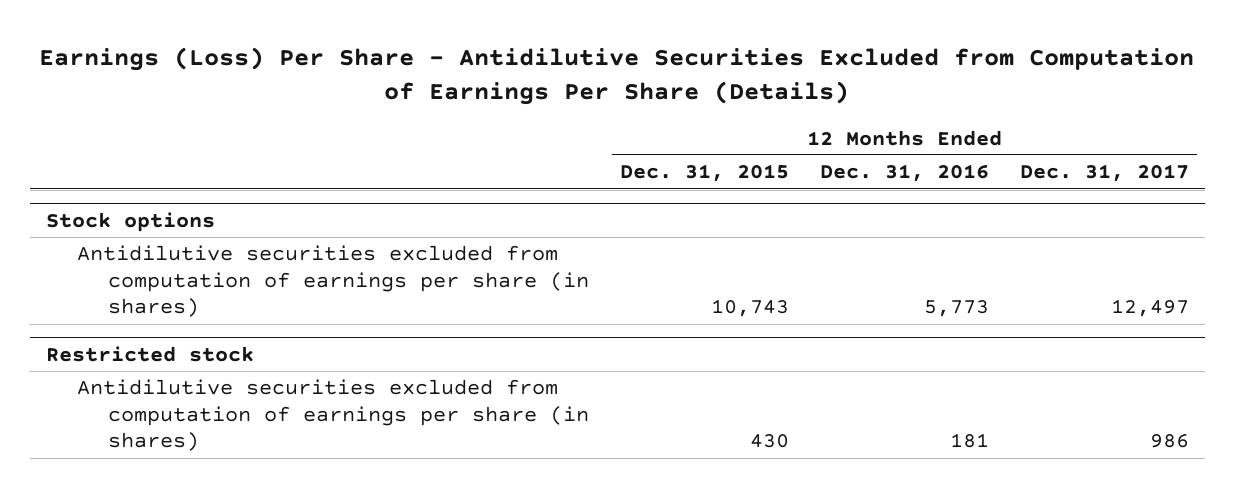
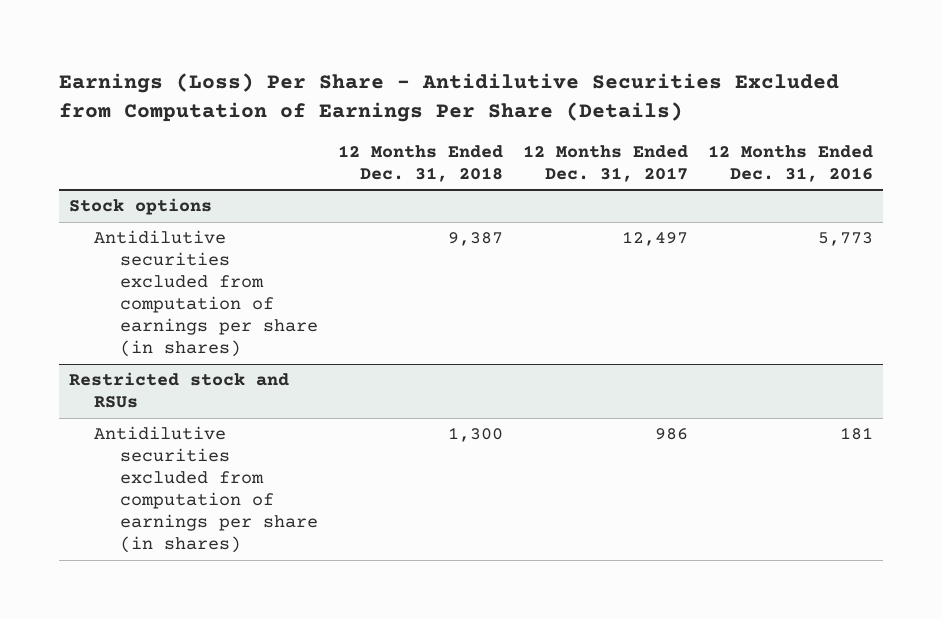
- | 12 Months Ended Dec. 31, 2015 | 12 Months Ended Dec. 31, 2016 | 12 Months Ended Dec. 31, 2017
+ | 12 Months Ended Dec. 31, 2018 | 12 Months Ended Dec. 31, 2017 | 12 Months Ended Dec. 31, 2016
- Restricted stock
+ Restricted stock and RSUs

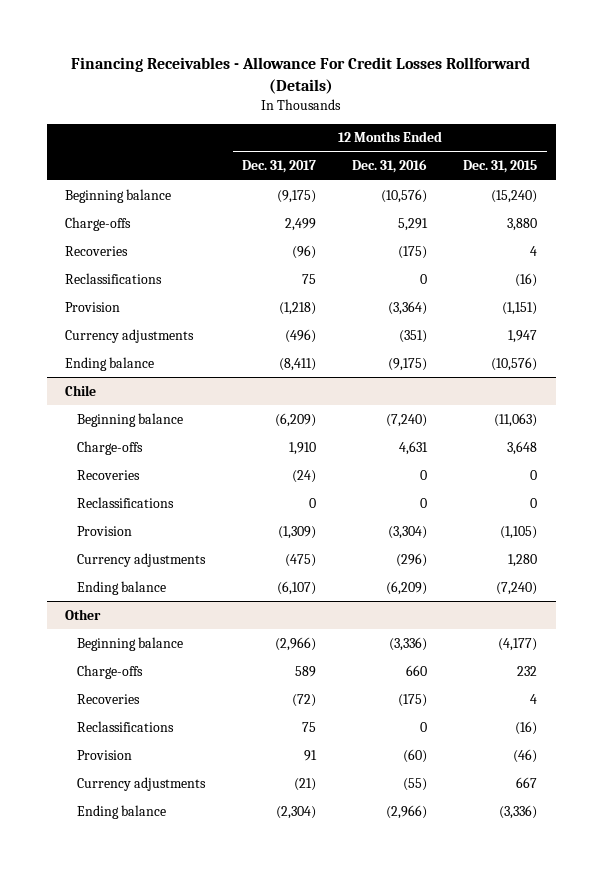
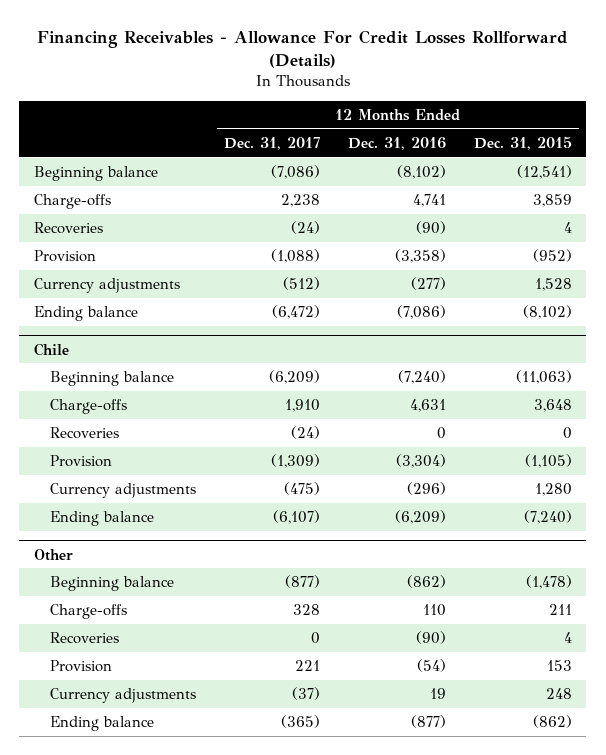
- Beginning balance | (9,175) | (10,576) | (15,240)
- Charge-offs | 2,499 | 5,291 | 3,880
- Recoveries | (96) | (175) | 4
- Reclassifications | 75 | 0 | (16)
- Provision | (1,218) | (3,364) | (1,151)
- Currency adjustments | (496) | (351) | 1,947
- Ending balance | (8,411) | (9,175) | (10,576)
+ Beginning balance | (7,086) | (8,102) | (12,541)
+ Charge-offs | 2,238 | 4,741 | 3,859
+ Recoveries | (24) | (90) | 4
+ Provision | (1,088) | (3,358) | (952)
+ Currency adjustments | (512) | (277) | 1,528
+ Ending balance | (6,472) | (7,086) | (8,102)
@ Chile
- Reclassifications | 0 | 0 | 0
@ Other
- Beginning balance | (2,966) | (3,336) | (4,177)
- Charge-offs | 589 | 660 | 232
- Recoveries | (72) | (175) | 4
- Reclassifications | 75 | 0 | (16)
- Provision | 91 | (60) | (46)
- Currency adjustments | (21) | (55) | 667
- Ending balance | (2,304) | (2,966) | (3,336)
+ Beginning balance | (877) | (862) | (1,478)
+ Charge-offs | 328 | 110 | 211
+ Recoveries | 0 | (90) | 4
+ Provision | 221 | (54) | 153
+ Currency adjustments | (37) | 19 | 248
+ Ending balance | (365) | (877) | (862)

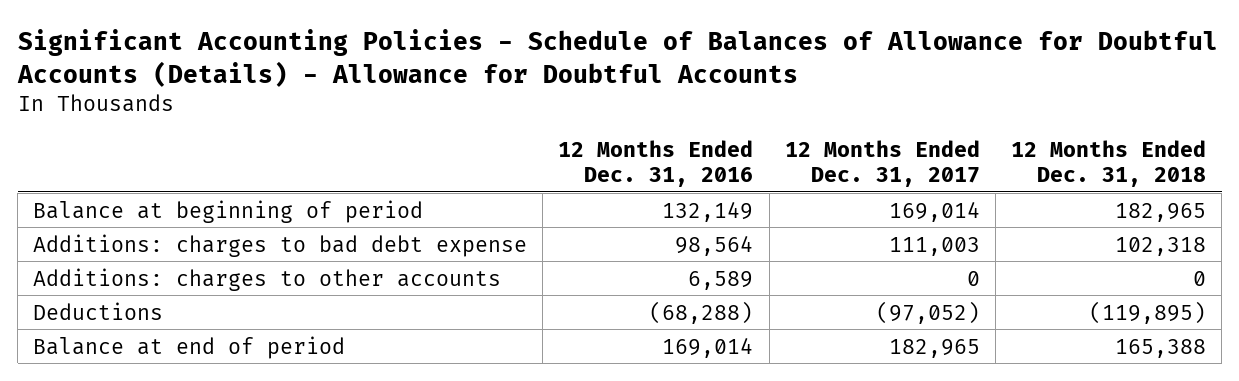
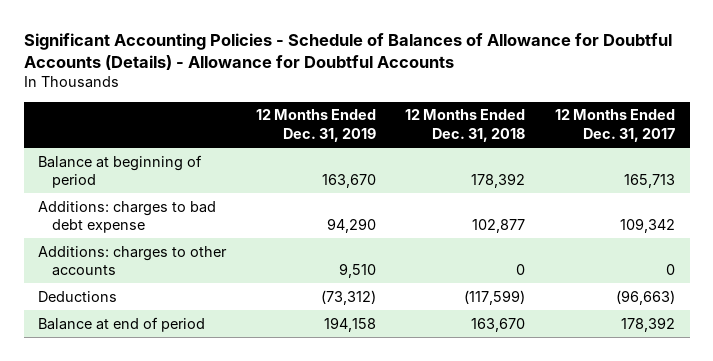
- | 12 Months Ended Dec. 31, 2016 | 12 Months Ended Dec. 31, 2017 | 12 Months Ended Dec. 31, 2018
+ | 12 Months Ended Dec. 31, 2019 | 12 Months Ended Dec. 31, 2018 | 12 Months Ended Dec. 31, 2017
- Balance at beginning of period | 132,149 | 169,014 | 182,965
- Additions: charges to bad debt expense | 98,564 | 111,003 | 102,318
+ Balance at beginning of period | 163,670 | 178,392 | 165,713
+ Additions: charges to bad debt expense | 94,290 | 102,877 | 109,342
- Deductions | (68,288) | (97,052) | (119,895)
- Balance at end of period | 169,014 | 182,965 | 165,388
+ Deductions | (73,312) | (117,599) | (96,663)
+ Balance at end of period | 194,158 | 163,670 | 178,392

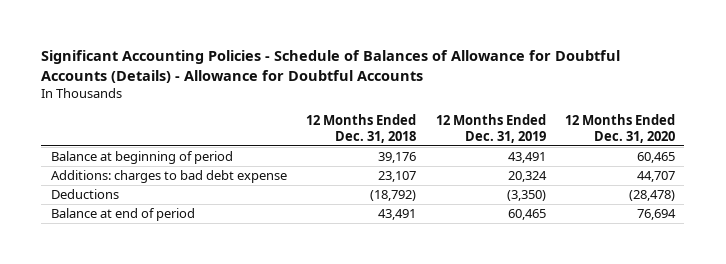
- | 12 Months Ended Dec. 31, 2019 | 12 Months Ended Dec. 31, 2018 | 12 Months Ended Dec. 31, 2017
+ | 12 Months Ended Dec. 31, 2018 | 12 Months Ended Dec. 31, 2019 | 12 Months Ended Dec. 31, 2020
- Balance at beginning of period | 163,670 | 178,392 | 165,713
- Additions: charges to bad debt expense | 94,290 | 102,877 | 109,342
- Additions: charges to other accounts | 9,510 | 0 | 0
- Deductions | (73,312) | (117,599) | (96,663)
- Balance at end of period | 194,158 | 163,670 | 178,392
+ Balance at beginning of period | 39,176 | 43,491 | 60,465
+ Additions: charges to bad debt expense | 23,107 | 20,324 | 44,707
+ Deductions | (18,792) | (3,350) | (28,478)
+ Balance at end of period | 43,491 | 60,465 | 76,694

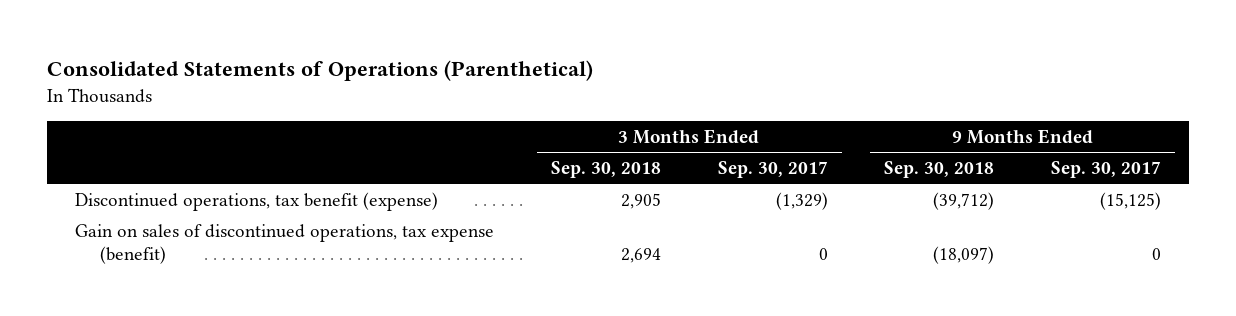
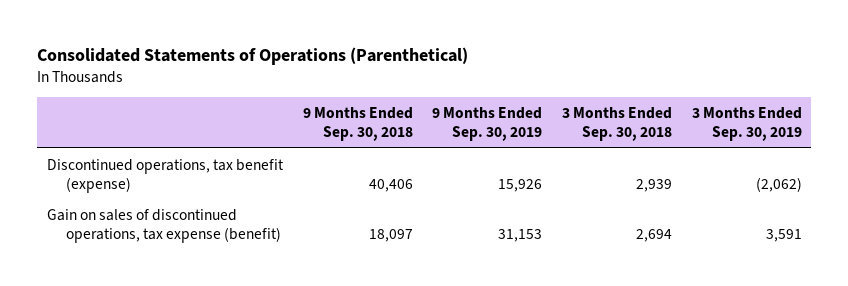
- | 3 Months Ended Sep. 30, 2018 | 3 Months Ended Sep. 30, 2017 | 9 Months Ended Sep. 30, 2018 | 9 Months Ended Sep. 30, 2017
+ | 9 Months Ended Sep. 30, 2018 | 9 Months Ended Sep. 30, 2019 | 3 Months Ended Sep. 30, 2018 | 3 Months Ended Sep. 30, 2019
- Discontinued operations, tax benefit (expense) | 2,905 | (1,329) | (39,712) | (15,125)
- Gain on sales of discontinued operations, tax expense (benefit) | 2,694 | 0 | (18,097) | 0
+ Discontinued operations, tax benefit (expense) | 40,406 | 15,926 | 2,939 | (2,062)
+ Gain on sales of discontinued operations, tax expense (benefit) | 18,097 | 31,153 | 2,694 | 3,591

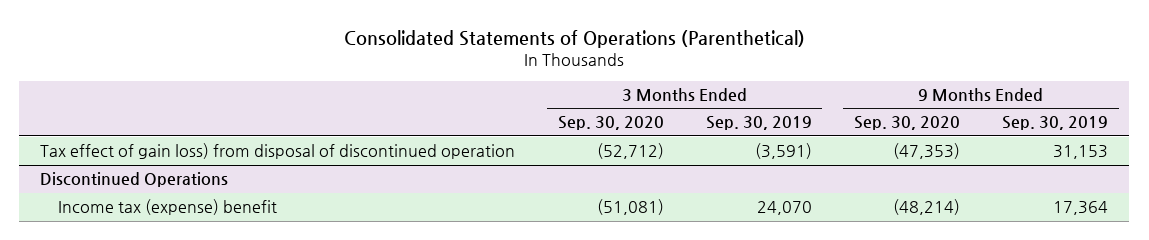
- | 9 Months Ended Sep. 30, 2018 | 9 Months Ended Sep. 30, 2019 | 3 Months Ended Sep. 30, 2018 | 3 Months Ended Sep. 30, 2019
+ | 3 Months Ended Sep. 30, 2020 | 3 Months Ended Sep. 30, 2019 | 9 Months Ended Sep. 30, 2020 | 9 Months Ended Sep. 30, 2019
- Discontinued operations, tax benefit (expense) | 40,406 | 15,926 | 2,939 | (2,062)
- Gain on sales of discontinued operations, tax expense (benefit) | 18,097 | 31,153 | 2,694 | 3,591
+ Tax effect of gain loss) from disposal of discontinued operation | (52,712) | (3,591) | (47,353) | 31,153
+ Discontinued Operations
+ Income tax (expense) benefit | (51,081) | 24,070 | (48,214) | 17,364

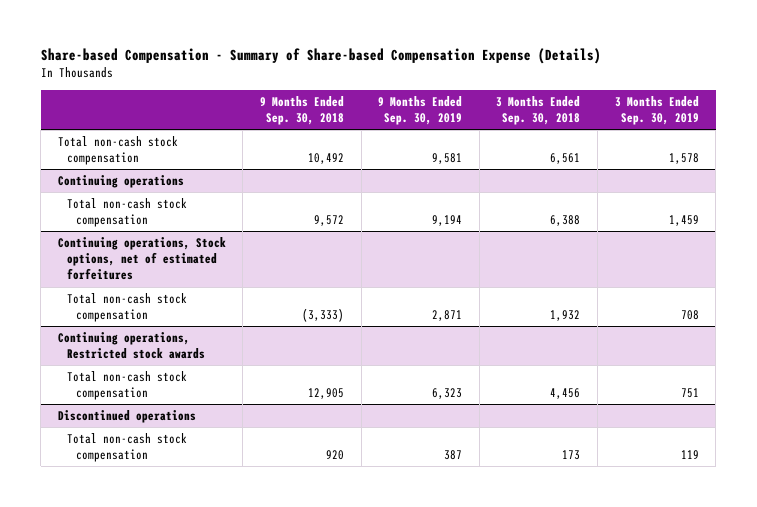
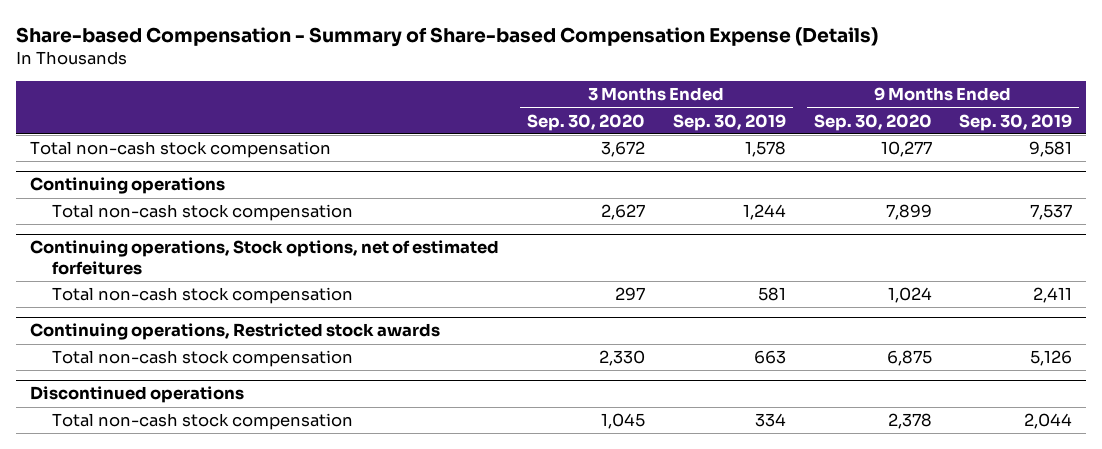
- | 9 Months Ended Sep. 30, 2018 | 9 Months Ended Sep. 30, 2019 | 3 Months Ended Sep. 30, 2018 | 3 Months Ended Sep. 30, 2019
+ | 3 Months Ended Sep. 30, 2020 | 3 Months Ended Sep. 30, 2019 | 9 Months Ended Sep. 30, 2020 | 9 Months Ended Sep. 30, 2019
@ Continuing operations
- Total non-cash stock compensation | 9,572 | 9,194 | 6,388 | 1,459
+ Total non-cash stock compensation | 2,627 | 1,244 | 7,899 | 7,537
@ Continuing operations, Stock options, net of estimated forfeitures
- Total non-cash stock compensation | (3,333) | 2,871 | 1,932 | 708
+ Total non-cash stock compensation | 297 | 581 | 1,024 | 2,411
@ Continuing operations, Restricted stock awards
- Total non-cash stock compensation | 12,905 | 6,323 | 4,456 | 751
+ Total non-cash stock compensation | 2,330 | 663 | 6,875 | 5,126
@ Discontinued operations
- Total non-cash stock compensation | 920 | 387 | 173 | 119
+ Total non-cash stock compensation | 1,045 | 334 | 2,378 | 2,044

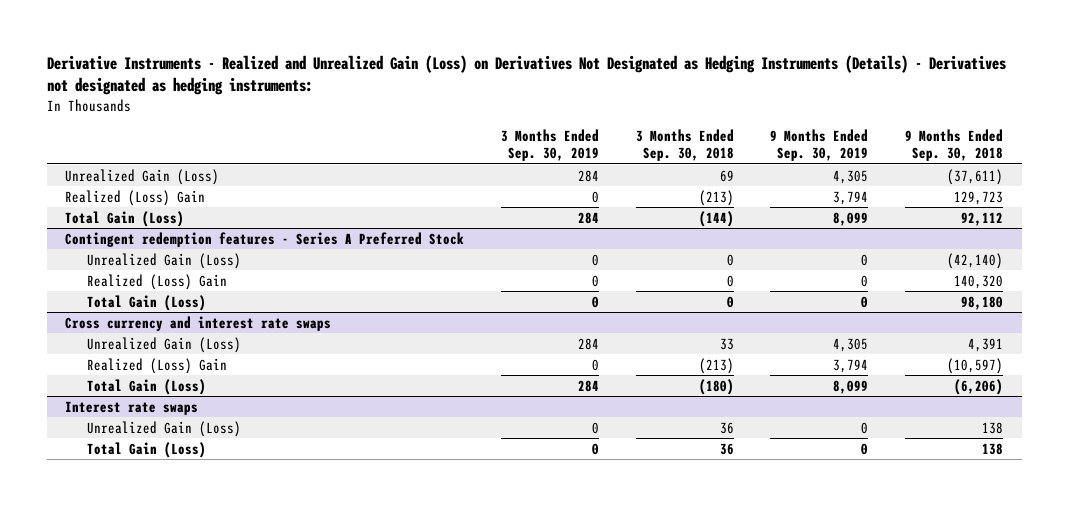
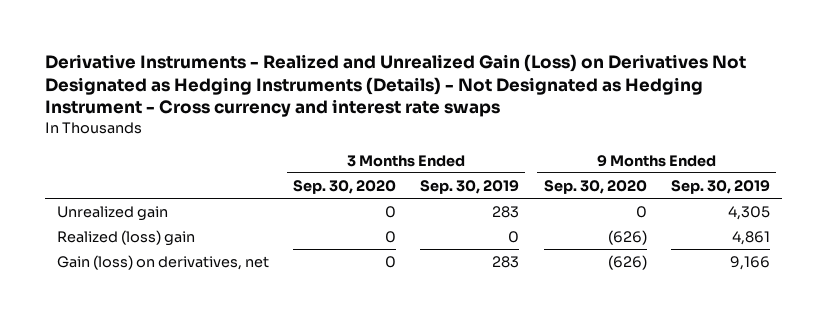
- Derivative Instruments - Realized and Unrealized Gain (Loss) on Derivatives Not Designated as Hedging Instruments (Details) - Derivatives not designated as hedging instruments:
+ Derivative Instruments - Realized and Unrealized Gain (Loss) on Derivatives Not Designated as Hedging Instruments (Details) - Not Designated as Hedging Instrument - Cross currency and interest rate swaps
- | 3 Months Ended Sep. 30, 2019 | 3 Months Ended Sep. 30, 2018 | 9 Months Ended Sep. 30, 2019 | 9 Months Ended Sep. 30, 2018
+ | 3 Months Ended Sep. 30, 2020 | 3 Months Ended Sep. 30, 2019 | 9 Months Ended Sep. 30, 2020 | 9 Months Ended Sep. 30, 2019
- Unrealized Gain (Loss) | 284 | 69 | 4,305 | (37,611)
- Realized (Loss) Gain | 0 | (213) | 3,794 | 129,723
- Total Gain (Loss) | 284 | (144) | 8,099 | 92,112
- Contingent redemption features - Series A Preferred Stock
- Unrealized Gain (Loss) | 0 | 0 | 0 | (42,140)
- Realized (Loss) Gain | 0 | 0 | 0 | 140,320
- Total Gain (Loss) | 0 | 0 | 0 | 98,180
- Cross currency and interest rate swaps
- Unrealized Gain (Loss) | 284 | 33 | 4,305 | 4,391
- Realized (Loss) Gain | 0 | (213) | 3,794 | (10,597)
- Total Gain (Loss) | 284 | (180) | 8,099 | (6,206)
- Interest rate swaps
- Unrealized Gain (Loss) | 0 | 36 | 0 | 138
- Total Gain (Loss) | 0 | 36 | 0 | 138
+ Unrealized gain | 0 | 283 | 0 | 4,305
+ Realized (loss) gain | 0 | 0 | (626) | 4,861
+ Gain (loss) on derivatives, net | 0 | 283 | (626) | 9,166

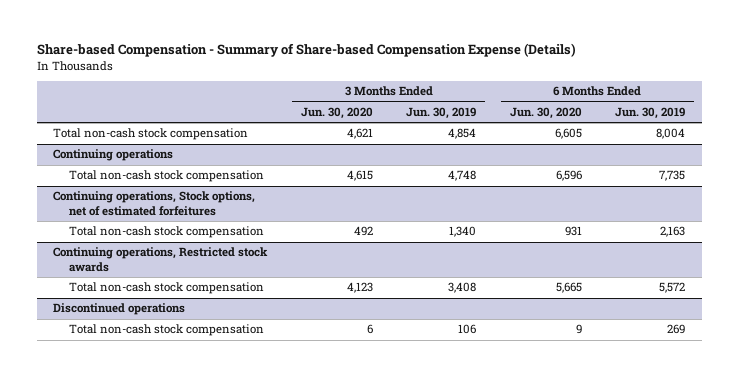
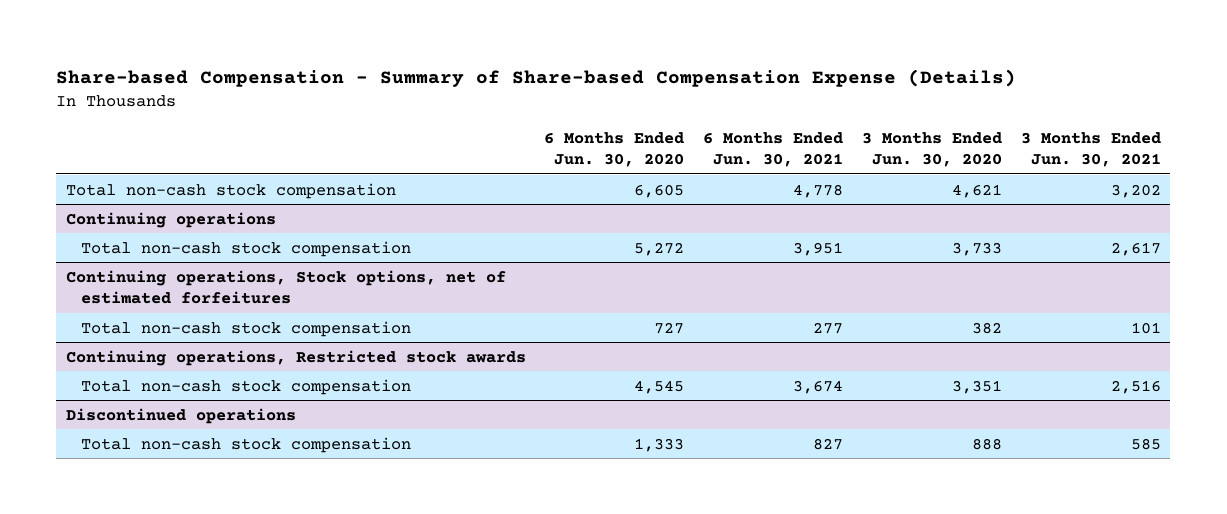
- | 3 Months Ended Jun. 30, 2020 | 3 Months Ended Jun. 30, 2019 | 6 Months Ended Jun. 30, 2020 | 6 Months Ended Jun. 30, 2019
+ | 6 Months Ended Jun. 30, 2020 | 6 Months Ended Jun. 30, 2021 | 3 Months Ended Jun. 30, 2020 | 3 Months Ended Jun. 30, 2021
@ Continuing operations
- Total non-cash stock compensation | 4,615 | 4,748 | 6,596 | 7,735
+ Total non-cash stock compensation | 5,272 | 3,951 | 3,733 | 2,617
@ Continuing operations, Stock options, net of estimated forfeitures
- Total non-cash stock compensation | 492 | 1,340 | 931 | 2,163
+ Total non-cash stock compensation | 727 | 277 | 382 | 101
@ Continuing operations, Restricted stock awards
- Total non-cash stock compensation | 4,123 | 3,408 | 5,665 | 5,572
+ Total non-cash stock compensation | 4,545 | 3,674 | 3,351 | 2,516
@ Discontinued operations
- Total non-cash stock compensation | 6 | 106 | 9 | 269
+ Total non-cash stock compensation | 1,333 | 827 | 888 | 585

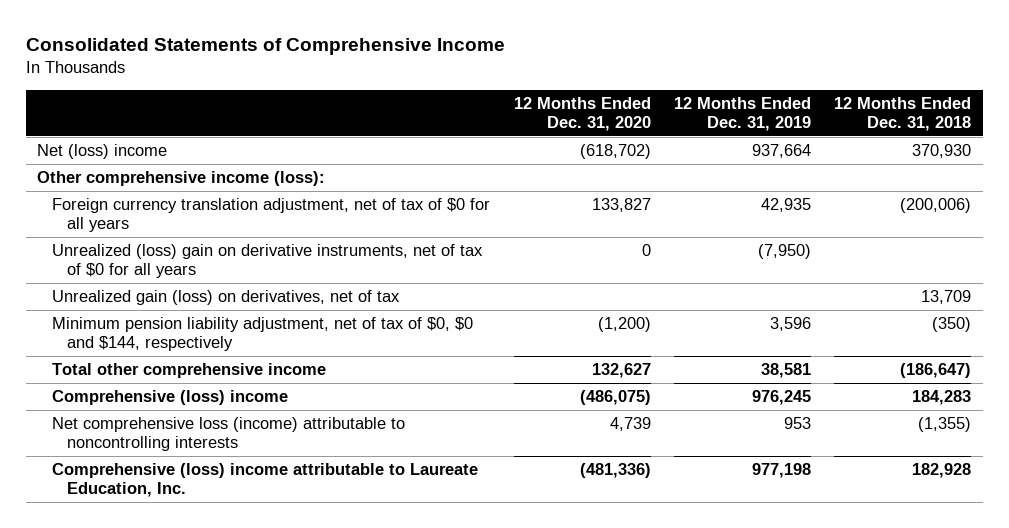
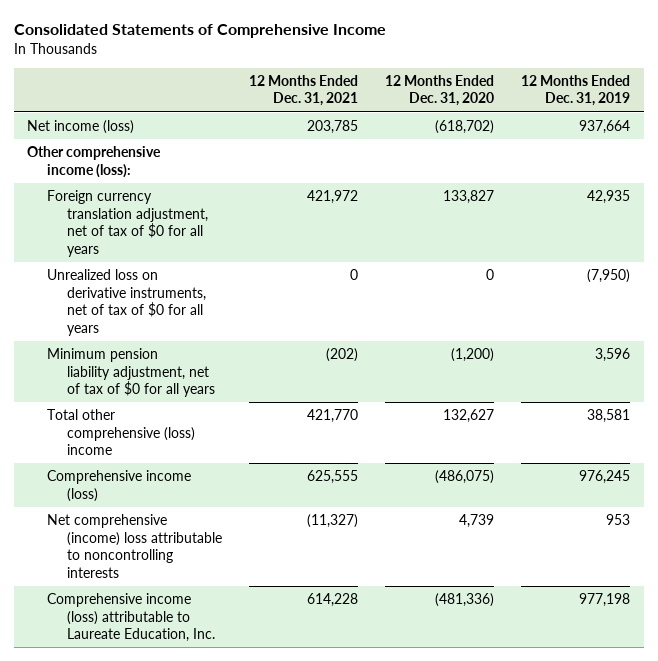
- | 12 Months Ended Dec. 31, 2020 | 12 Months Ended Dec. 31, 2019 | 12 Months Ended Dec. 31, 2018
+ | 12 Months Ended Dec. 31, 2021 | 12 Months Ended Dec. 31, 2020 | 12 Months Ended Dec. 31, 2019
- Net (loss) income | (618,702) | 937,664 | 370,930
+ Net income (loss) | 203,785 | (618,702) | 937,664
- Unrealized (loss) gain on derivative instruments, net of tax of $0 for all years | 0 | (7,950) |
- Unrealized gain (loss) on derivatives, net of tax | | | 13,709
- Minimum pension liability adjustment, net of tax of $0, $0 and $144, respectively | (1,200) | 3,596 | (350)
- Total other comprehensive income | 132,627 | 38,581 | (186,647)
- Comprehensive (loss) income | (486,075) | 976,245 | 184,283
- Net comprehensive loss (income) attributable to noncontrolling interests | 4,739 | 953 | (1,355)
- Comprehensive (loss) income attributable to Laureate Education, Inc. | (481,336) | 977,198 | 182,928
+ Unrealized loss on derivative instruments, net of tax of $0 for all years | 0 | 0 | (7,950)
+ Minimum pension liability adjustment, net of tax of $0 for all years | (202) | (1,200) | 3,596
+ Total other comprehensive (loss) income | 421,770 | 132,627 | 38,581
+ Comprehensive income (loss) | 625,555 | (486,075) | 976,245
+ Net comprehensive (income) loss attributable to noncontrolling interests | (11,327) | 4,739 | 953
+ Comprehensive income (loss) attributable to Laureate Education, Inc. | 614,228 | (481,336) | 977,198

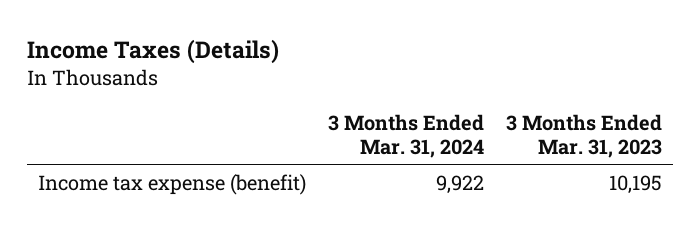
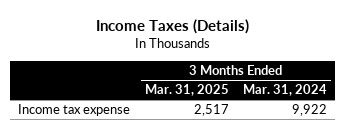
- | 3 Months Ended Mar. 31, 2024 | 3 Months Ended Mar. 31, 2023
+ | 3 Months Ended Mar. 31, 2025 | 3 Months Ended Mar. 31, 2024
- Income tax expense (benefit) | 9,922 | 10,195
+ Income tax expense | 2,517 | 9,922

